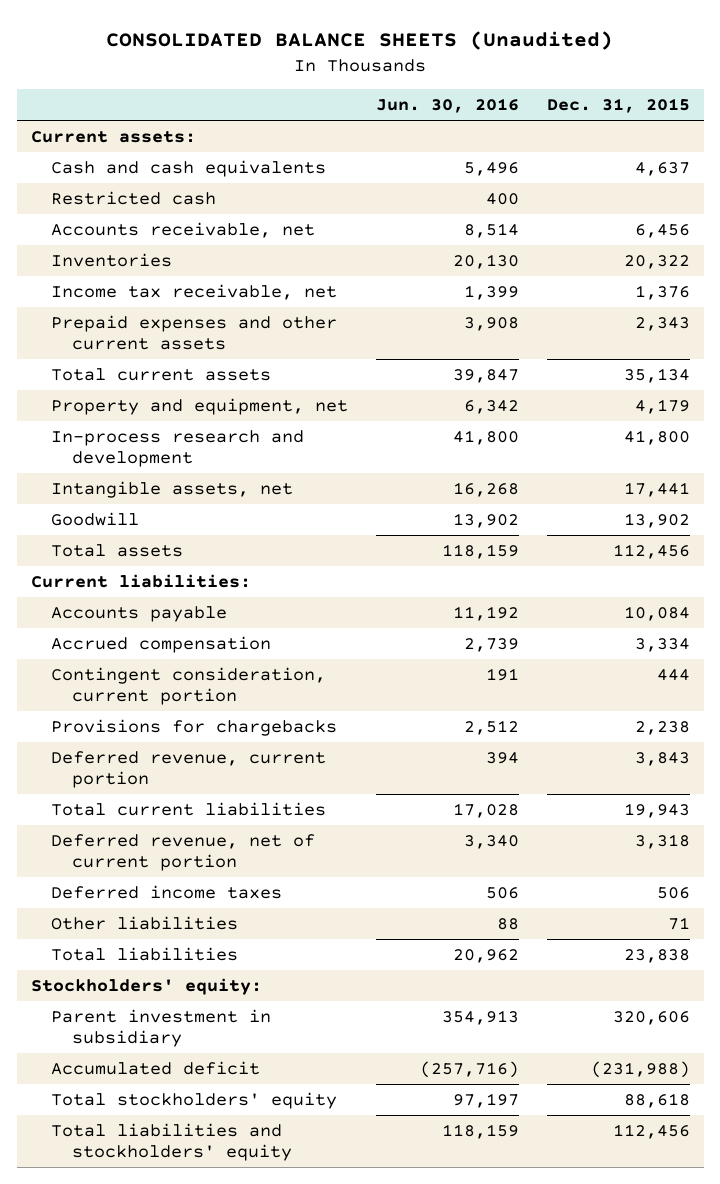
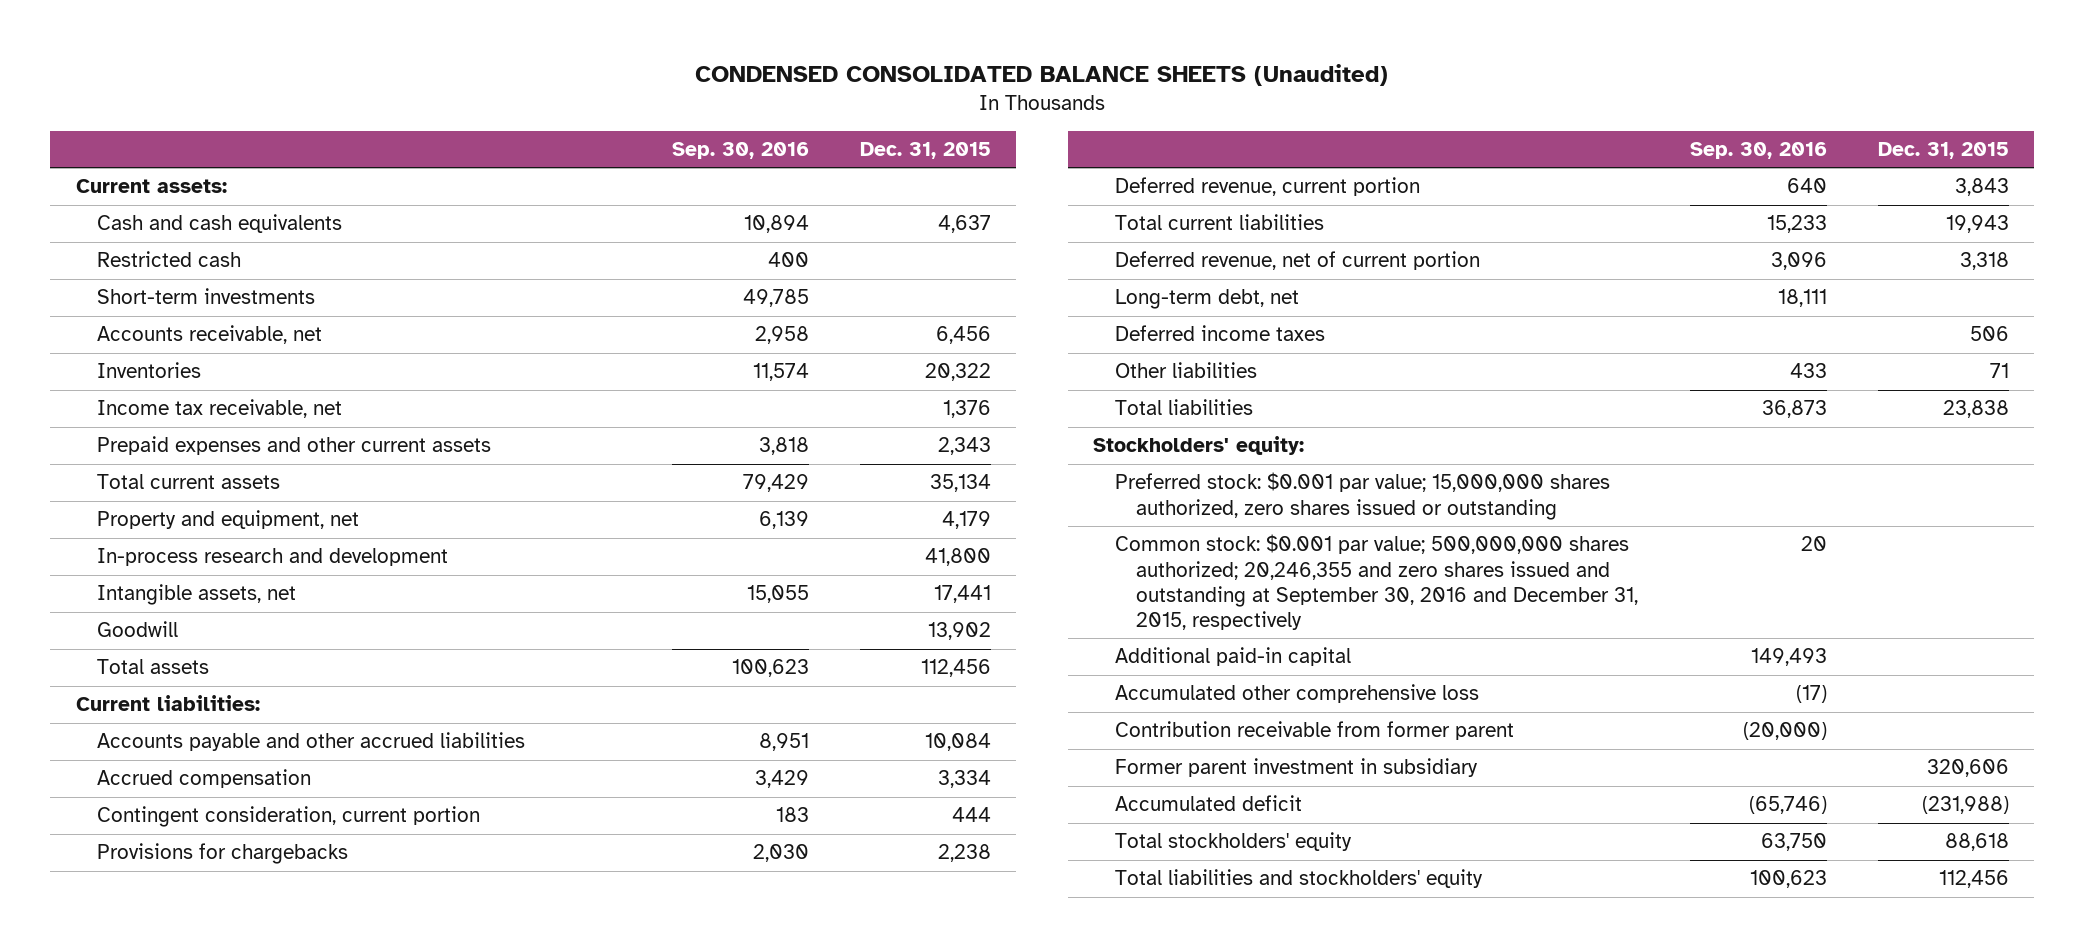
- CONSOLIDATED BALANCE SHEETS (Unaudited)
+ CONDENSED CONSOLIDATED BALANCE SHEETS (Unaudited)
- | Jun. 30, 2016 | Dec. 31, 2015
+ | Sep. 30, 2016 | Dec. 31, 2015
+ Short-term investments | 49,785 |
- Accounts payable | 11,192 | 10,084
+ Accounts payable and other accrued liabilities | 8,951 | 10,084
+ Long-term debt, net | 18,111 |
- Parent investment in subsidiary | 354,913 | 320,606
+ Preferred stock: $0.001 par value; 15,000,000 shares authorized, zero shares issued or outstanding
+ Common stock: $0.001 par value; 500,000,000 shares authorized; 20,246,355 and zero shares issued and outstanding at September 30, 2016 and December 31, 2015, respectively | 20 |
+ Additional paid-in capital | 149,493 |
+ Accumulated other comprehensive loss | (17) |
+ Contribution receivable from former parent | (20,000) |
+ Former parent investment in subsidiary | | 320,606

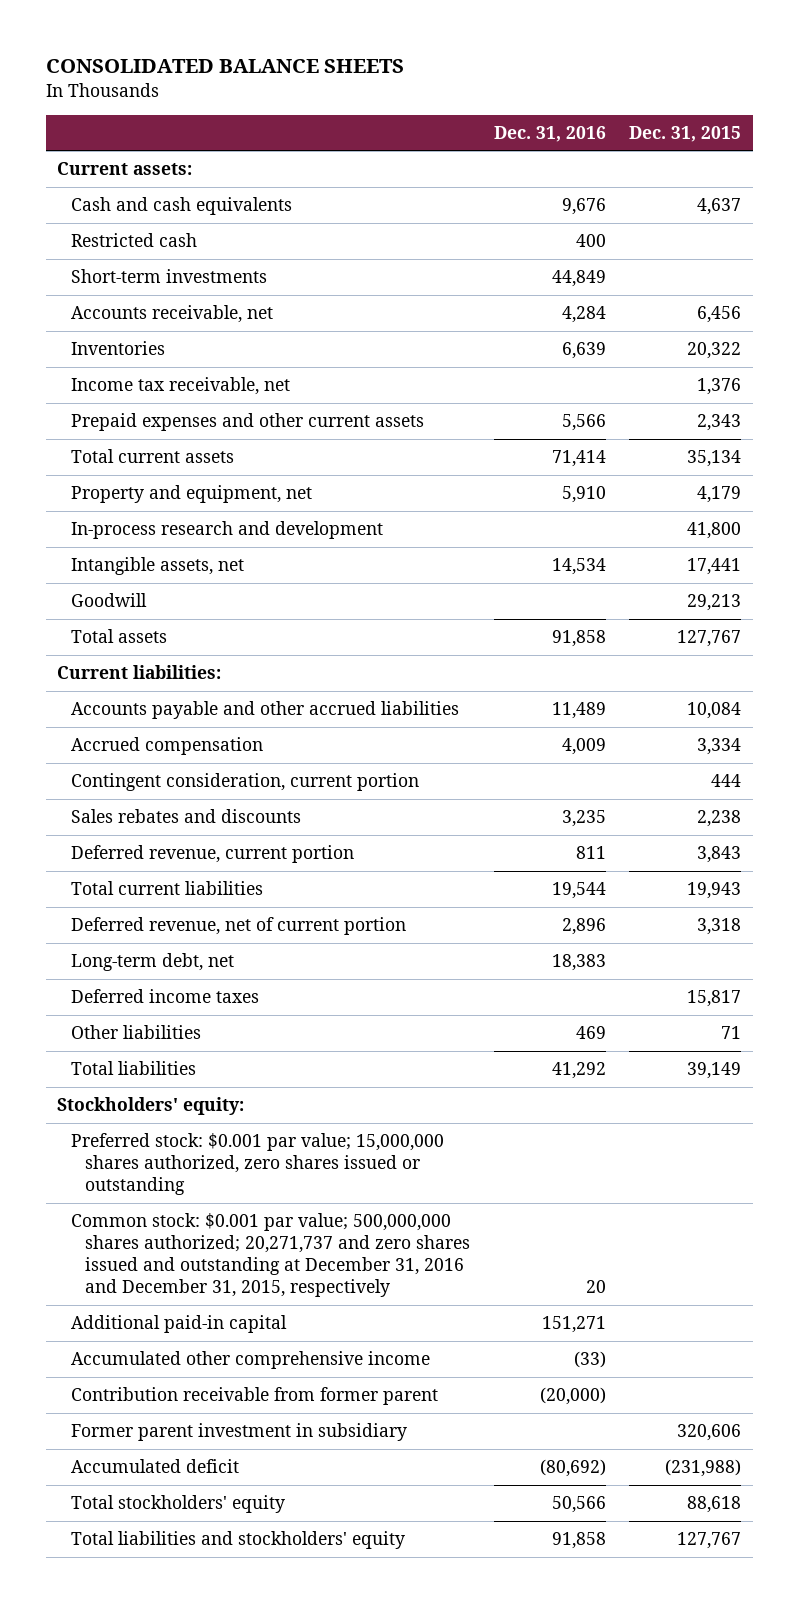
- CONDENSED CONSOLIDATED BALANCE SHEETS (Unaudited)
+ CONSOLIDATED BALANCE SHEETS
- | Sep. 30, 2016 | Dec. 31, 2015
+ | Dec. 31, 2016 | Dec. 31, 2015
- Goodwill | | 13,902
- Total assets | 100,623 | 112,456
+ Goodwill | | 29,213
+ Total assets | 91,858 | 127,767
- Provisions for chargebacks | 2,030 | 2,238
+ Sales rebates and discounts | 3,235 | 2,238
- Deferred income taxes | | 506
+ Deferred income taxes | | 15,817
- Total liabilities | 36,873 | 23,838
+ Total liabilities | 41,292 | 39,149
- Common stock: $0.001 par value; 500,000,000 shares authorized; 20,246,355 and zero shares issued and outstanding at September 30, 2016 and December 31, 2015, respectively | 20 |
+ Common stock: $0.001 par value; 500,000,000 shares authorized; 20,271,737 and zero shares issued and outstanding at December 31, 2016 and December 31, 2015, respectively | 20 |
- Accumulated other comprehensive loss | (17) |
+ Accumulated other comprehensive income | (33) |
- Total liabilities and stockholders' equity | 100,623 | 112,456
+ Total liabilities and stockholders' equity | 91,858 | 127,767

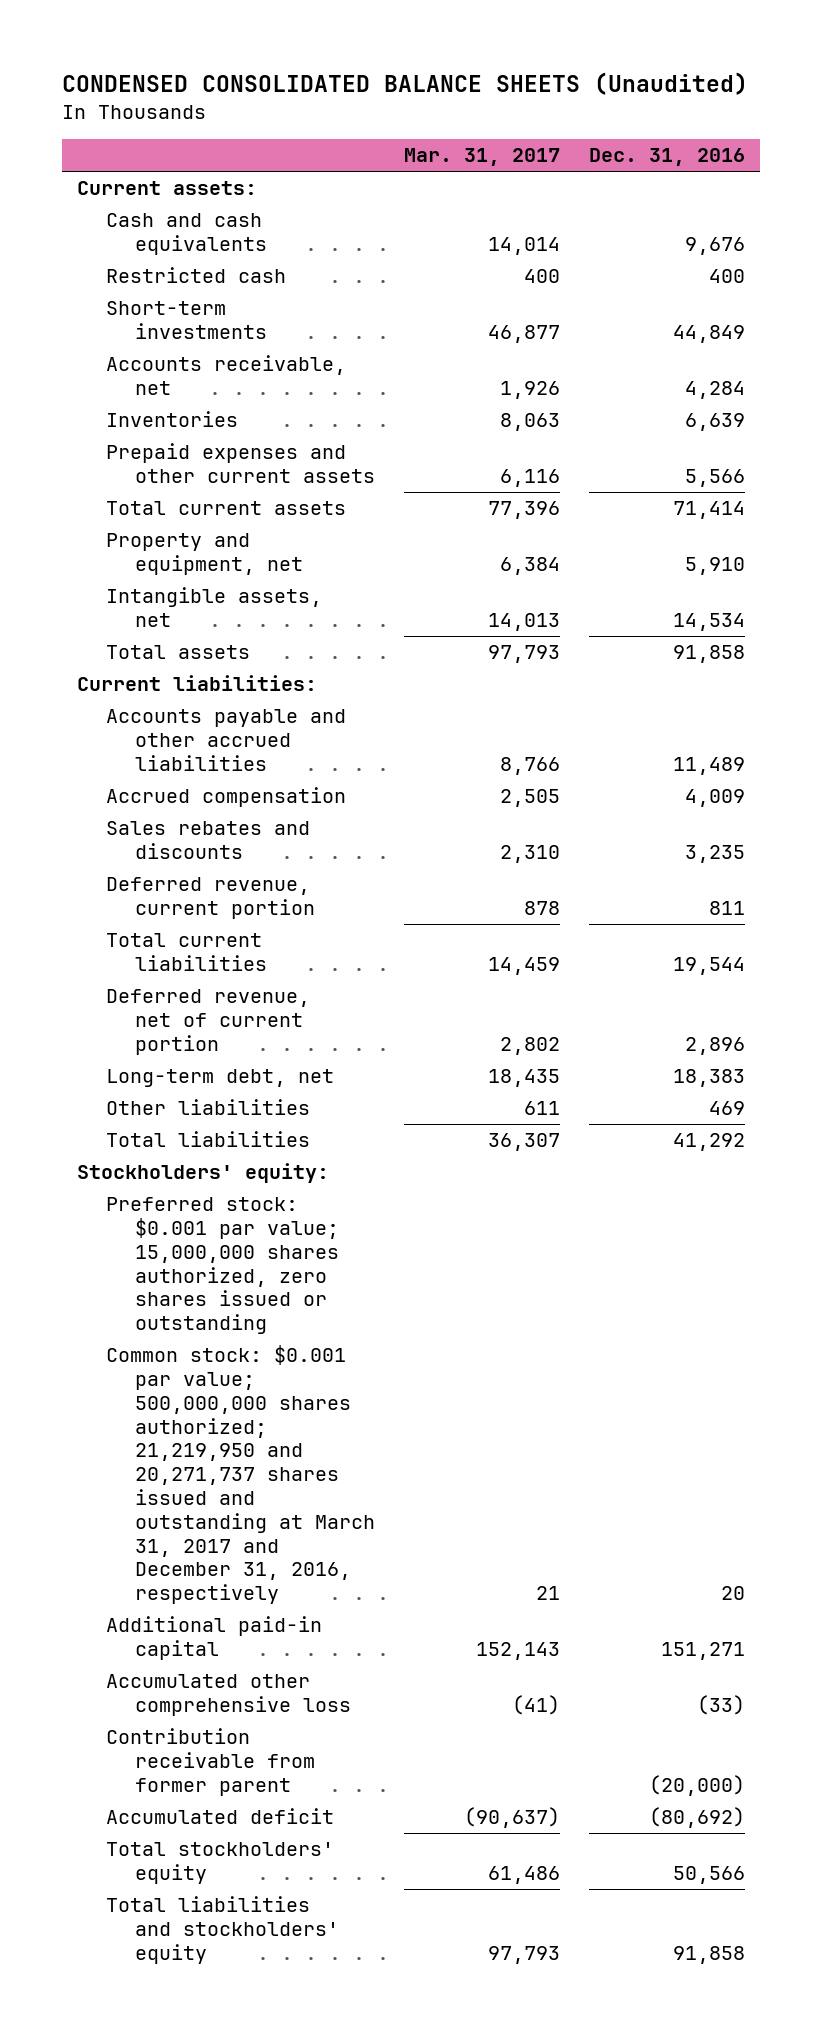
- CONSOLIDATED BALANCE SHEETS
+ CONDENSED CONSOLIDATED BALANCE SHEETS (Unaudited)
- | Dec. 31, 2016 | Dec. 31, 2015
+ | Mar. 31, 2017 | Dec. 31, 2016
- Income tax receivable, net | | 1,376
- In-process research and development | | 41,800
- Goodwill | | 29,213
- Contingent consideration, current portion | | 444
- Deferred income taxes | | 15,817
- Common stock: $0.001 par value; 500,000,000 shares authorized; 20,271,737 and zero shares issued and outstanding at December 31, 2016 and December 31, 2015, respectively | 20 |
+ Common stock: $0.001 par value; 500,000,000 shares authorized; 21,219,950 and 20,271,737 shares issued and outstanding at March 31, 2017 and December 31, 2016, respectively | 21 | 20
- Accumulated other comprehensive income | (33) |
+ Accumulated other comprehensive loss | (41) | (33)
- Former parent investment in subsidiary | | 320,606

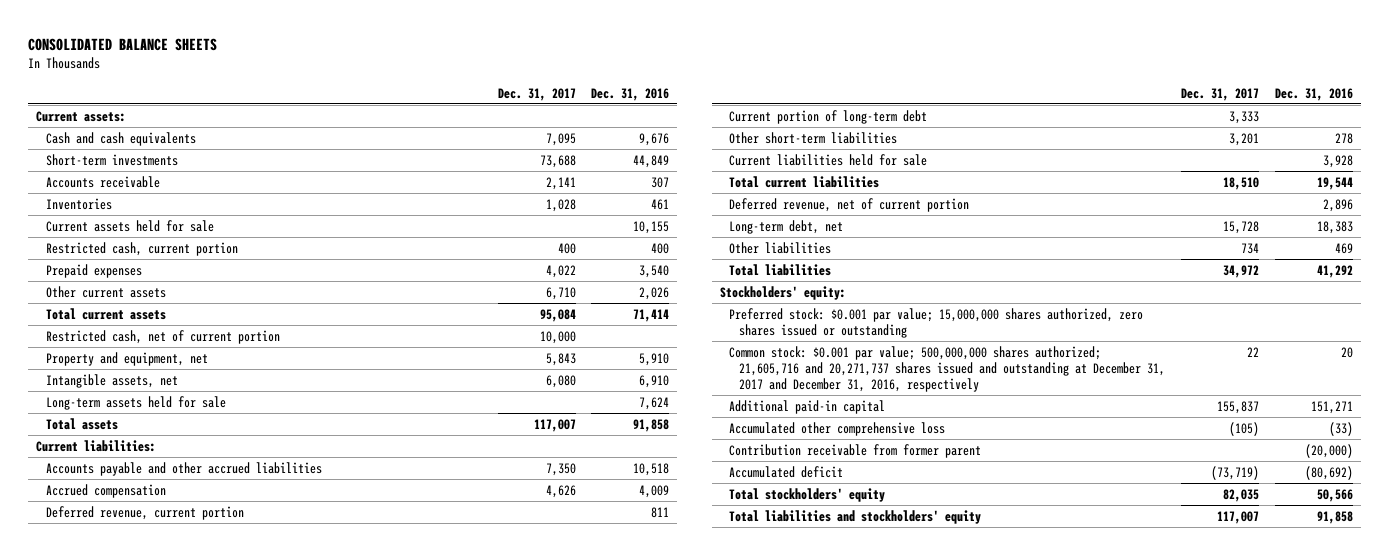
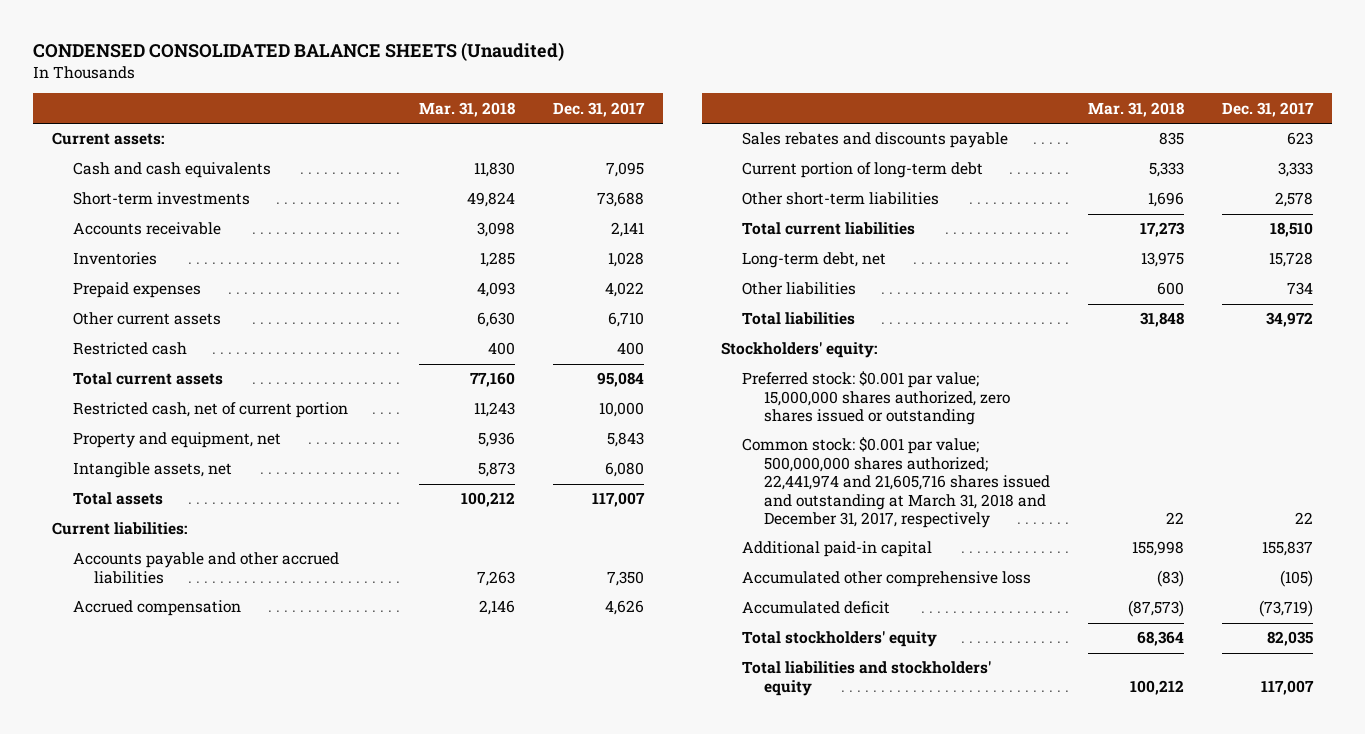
- CONSOLIDATED BALANCE SHEETS
+ CONDENSED CONSOLIDATED BALANCE SHEETS (Unaudited)
- | Dec. 31, 2017 | Dec. 31, 2016
+ | Mar. 31, 2018 | Dec. 31, 2017
- Current assets held for sale | | 10,155
- Restricted cash, current portion | 400 | 400
+ Restricted cash | 400 | 400
- Long-term assets held for sale | | 7,624
- Deferred revenue, current portion | | 811
+ Sales rebates and discounts payable | 835 | 623
- Other short-term liabilities | 3,201 | 278
- Current liabilities held for sale | | 3,928
+ Other short-term liabilities | 1,696 | 2,578
- Deferred revenue, net of current portion | | 2,896
- Common stock: $0.001 par value; 500,000,000 shares authorized; 21,605,716 and 20,271,737 shares issued and outstanding at December 31, 2017 and December 31, 2016, respectively | 22 | 20
+ Common stock: $0.001 par value; 500,000,000 shares authorized; 22,441,974 and 21,605,716 shares issued and outstanding at March 31, 2018 and December 31, 2017, respectively | 22 | 22
- Contribution receivable from former parent | | (20,000)

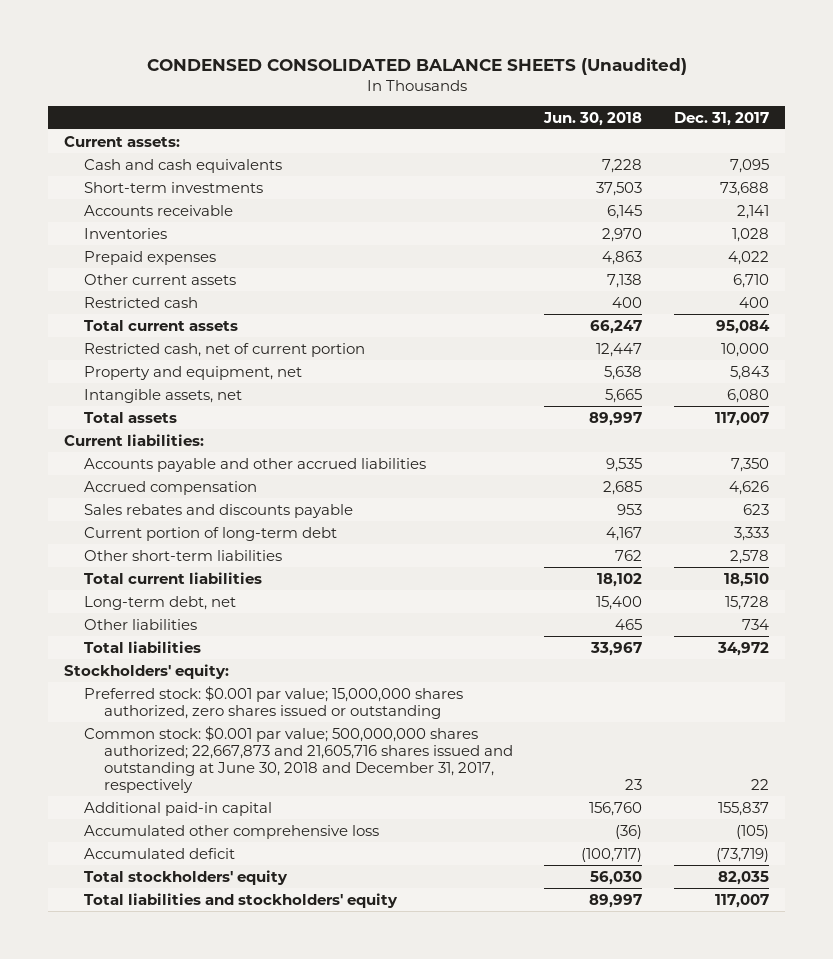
- | Mar. 31, 2018 | Dec. 31, 2017
+ | Jun. 30, 2018 | Dec. 31, 2017
- Common stock: $0.001 par value; 500,000,000 shares authorized; 22,441,974 and 21,605,716 shares issued and outstanding at March 31, 2018 and December 31, 2017, respectively | 22 | 22
+ Common stock: $0.001 par value; 500,000,000 shares authorized; 22,667,873 and 21,605,716 shares issued and outstanding at June 30, 2018 and December 31, 2017, respectively | 23 | 22

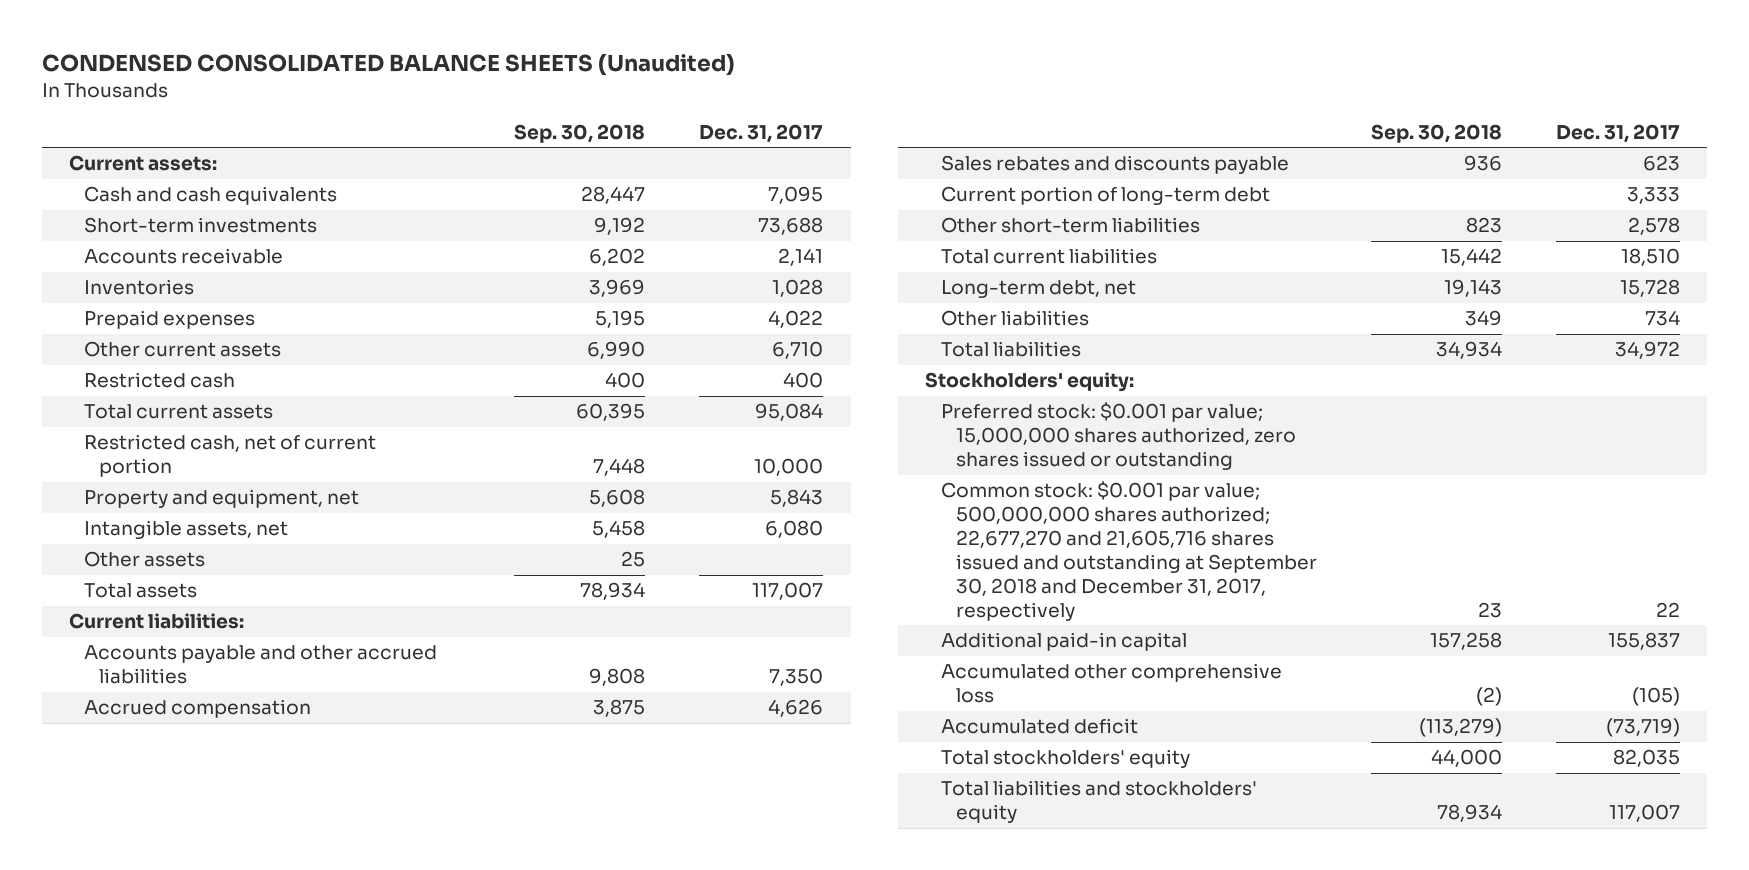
- | Jun. 30, 2018 | Dec. 31, 2017
+ | Sep. 30, 2018 | Dec. 31, 2017
+ Other assets | 25 |
- Common stock: $0.001 par value; 500,000,000 shares authorized; 22,667,873 and 21,605,716 shares issued and outstanding at June 30, 2018 and December 31, 2017, respectively | 23 | 22
+ Common stock: $0.001 par value; 500,000,000 shares authorized; 22,677,270 and 21,605,716 shares issued and outstanding at September 30, 2018 and December 31, 2017, respectively | 23 | 22

